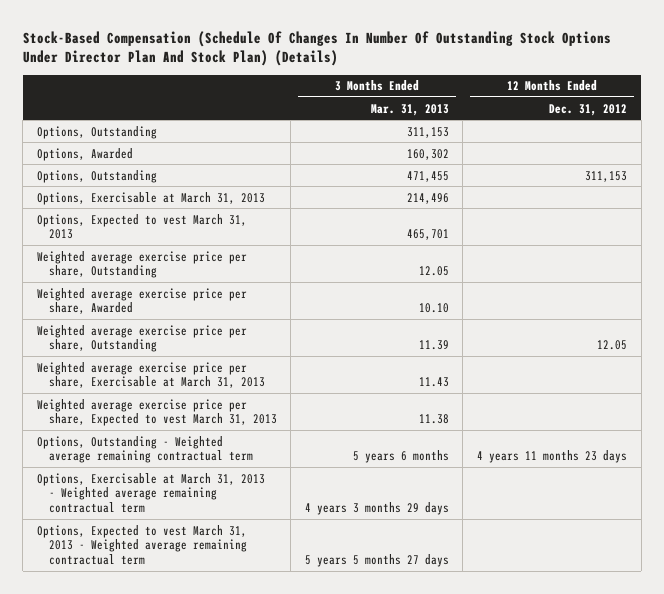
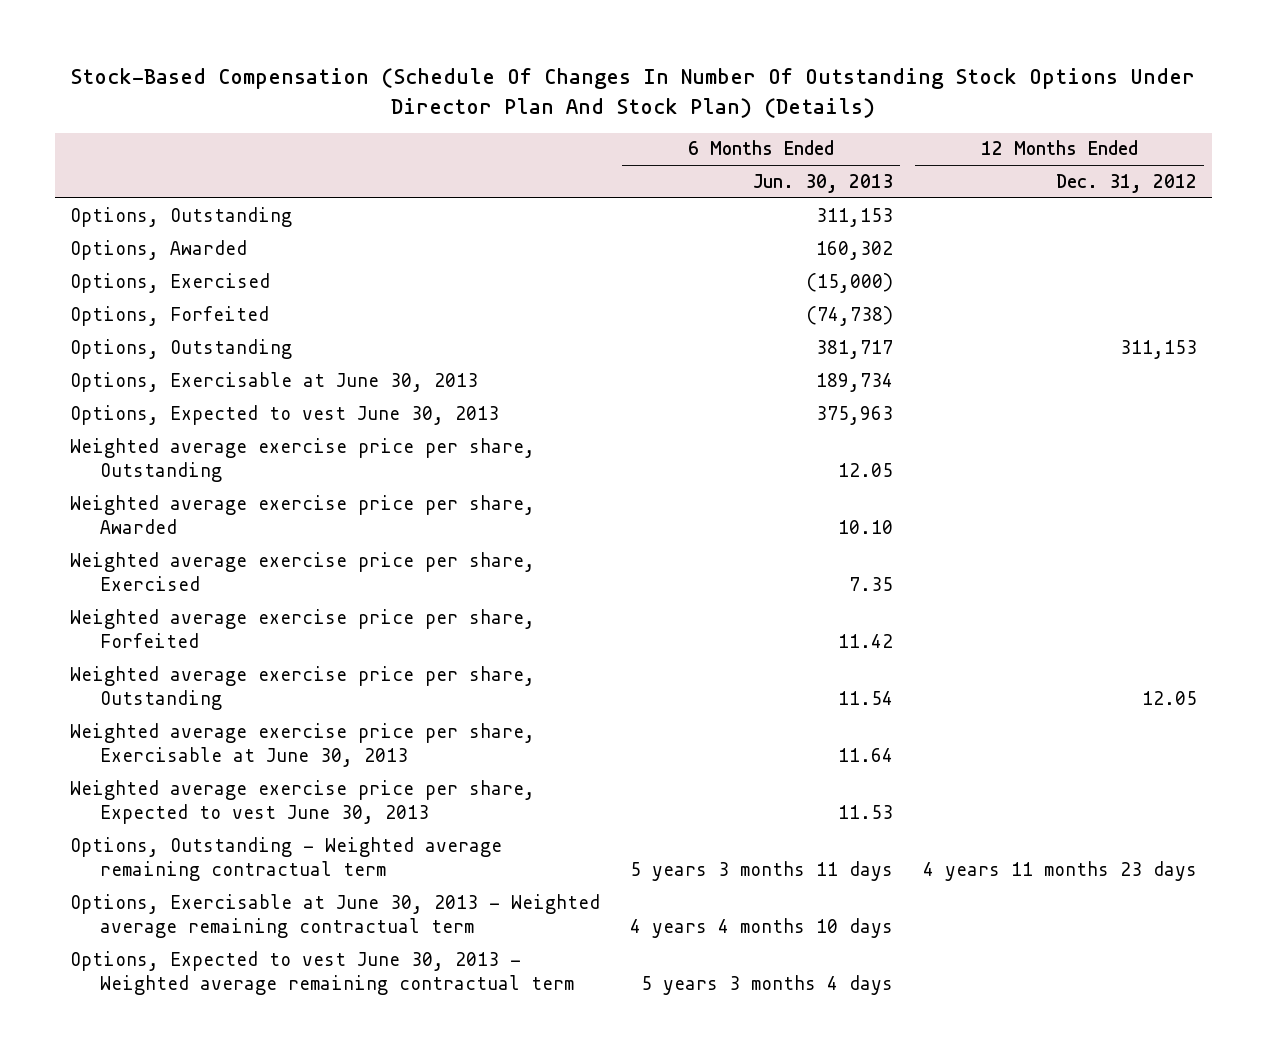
- | 3 Months Ended Mar. 31, 2013 | 12 Months Ended Dec. 31, 2012
+ | 6 Months Ended Jun. 30, 2013 | 12 Months Ended Dec. 31, 2012
+ Options, Exercised | (15,000) |
+ Options, Forfeited | (74,738) |
- Options, Exercisable at March 31, 2013 | 214,496 |
- Options, Expected to vest March 31, 2013 | 465,701 |
+ Options, Exercisable at June 30, 2013 | 189,734 |
+ Options, Expected to vest June 30, 2013 | 375,963 |
+ Weighted average exercise price per share, Exercised | 7.35 |
+ Weighted average exercise price per share, Forfeited | 11.42 |
- Weighted average exercise price per share, Exercisable at March 31, 2013 | 11.43 |
- Weighted average exercise price per share, Expected to vest March 31, 2013 | 11.38 |
+ Weighted average exercise price per share, Exercisable at June 30, 2013 | 11.64 |
+ Weighted average exercise price per share, Expected to vest June 30, 2013 | 11.53 |
- Options, Exercisable at March 31, 2013 - Weighted average remaining contractual term | 4 years 3 months 29 days |
- Options, Expected to vest March 31, 2013 - Weighted average remaining contractual term | 5 years 5 months 27 days |
+ Options, Exercisable at June 30, 2013 - Weighted average remaining contractual term | 4 years 4 months 10 days |
+ Options, Expected to vest June 30, 2013 - Weighted average remaining contractual term | 5 years 3 months 4 days |

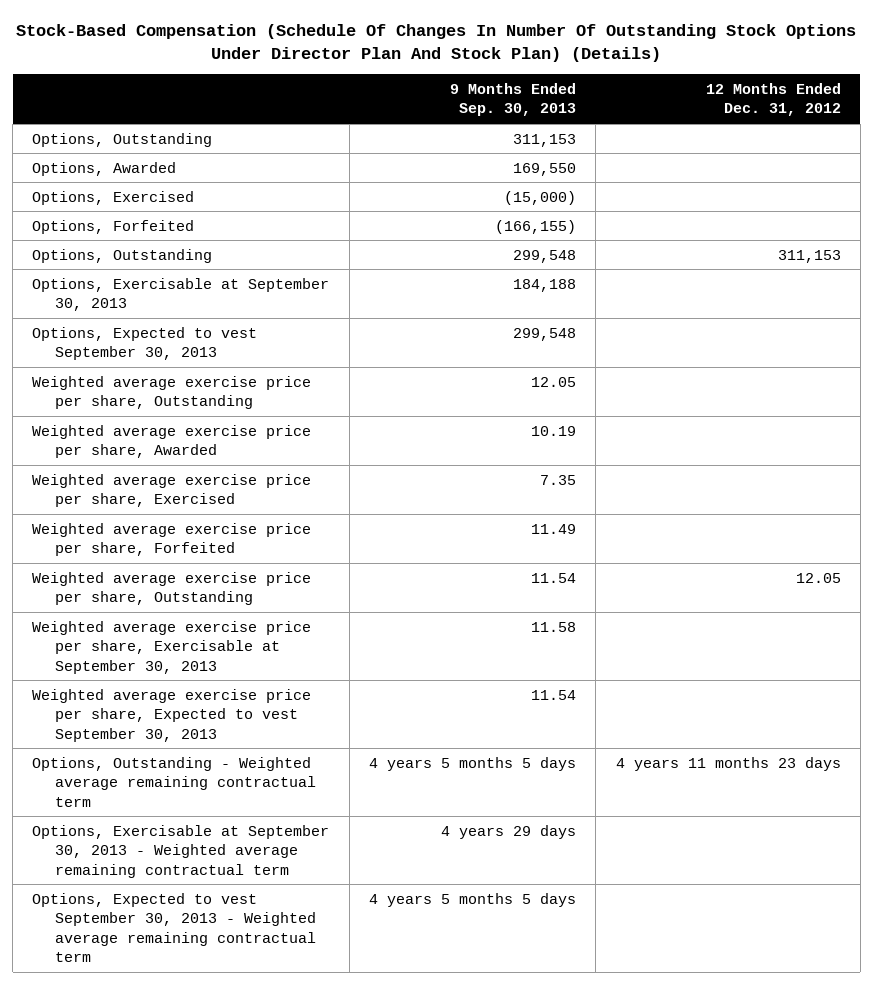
- | 6 Months Ended Jun. 30, 2013 | 12 Months Ended Dec. 31, 2012
+ | 9 Months Ended Sep. 30, 2013 | 12 Months Ended Dec. 31, 2012
- Options, Exercisable at June 30, 2013 | 189,734 |
- Options, Expected to vest June 30, 2013 | 375,963 |
+ Options, Exercisable at September 30, 2013 | 184,188 |
+ Options, Expected to vest September 30, 2013 | 299,548 |
- Weighted average exercise price per share, Exercisable at June 30, 2013 | 11.64 |
- Weighted average exercise price per share, Expected to vest June 30, 2013 | 11.53 |
+ Weighted average exercise price per share, Exercisable at September 30, 2013 | 11.58 |
+ Weighted average exercise price per share, Expected to vest September 30, 2013 | 11.54 |
- Options, Exercisable at June 30, 2013 - Weighted average remaining contractual term | 4 years 4 months 10 days |
- Options, Expected to vest June 30, 2013 - Weighted average remaining contractual term | 5 years 3 months 4 days |
+ Options, Exercisable at September 30, 2013 - Weighted average remaining contractual term | 4 years 29 days |
+ Options, Expected to vest September 30, 2013 - Weighted average remaining contractual term | 4 years 5 months 5 days |

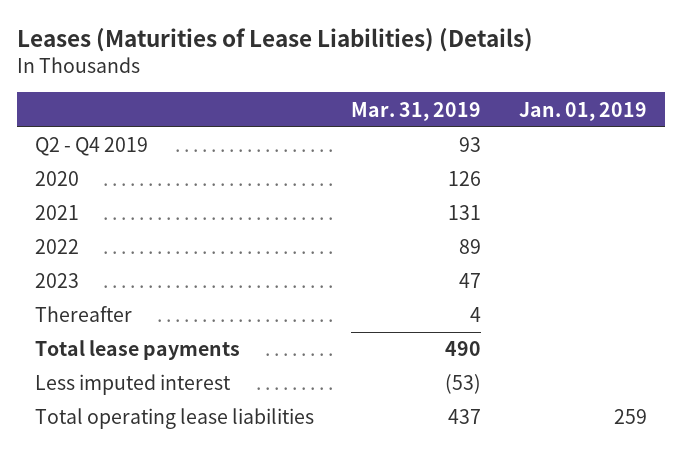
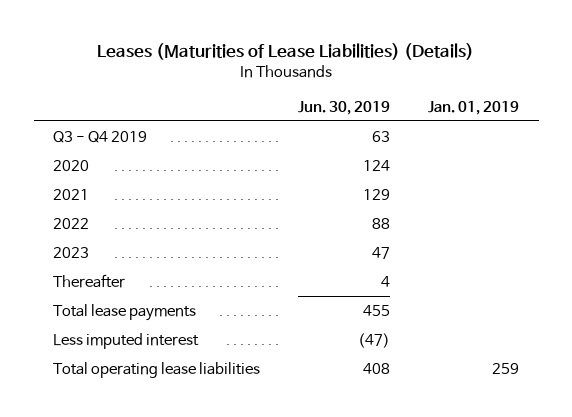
- | Mar. 31, 2019 | Jan. 01, 2019
+ | Jun. 30, 2019 | Jan. 01, 2019
- Q2 - Q4 2019 | 93 |
+ Q3 - Q4 2019 | 63 |

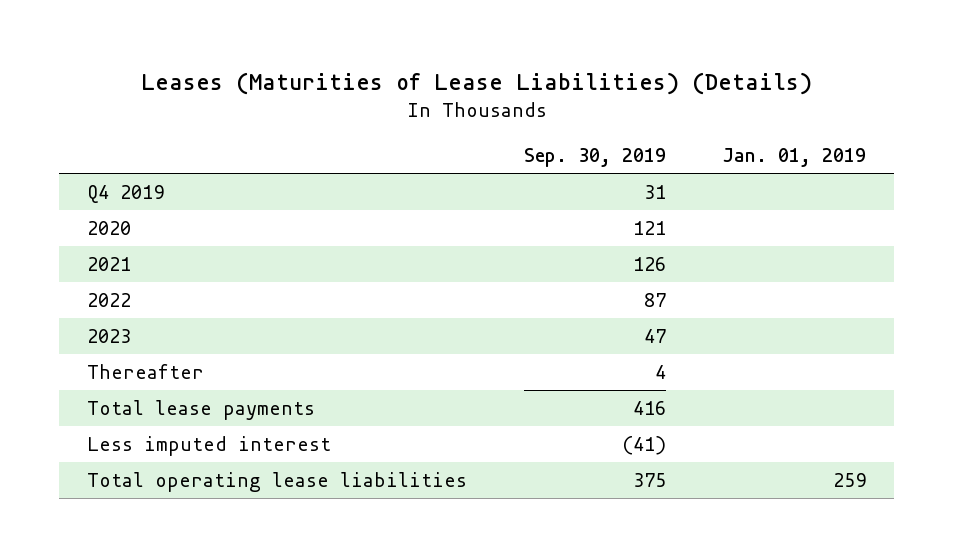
- | Jun. 30, 2019 | Jan. 01, 2019
+ | Sep. 30, 2019 | Jan. 01, 2019
- Q3 - Q4 2019 | 63 |
+ Q4 2019 | 31 |

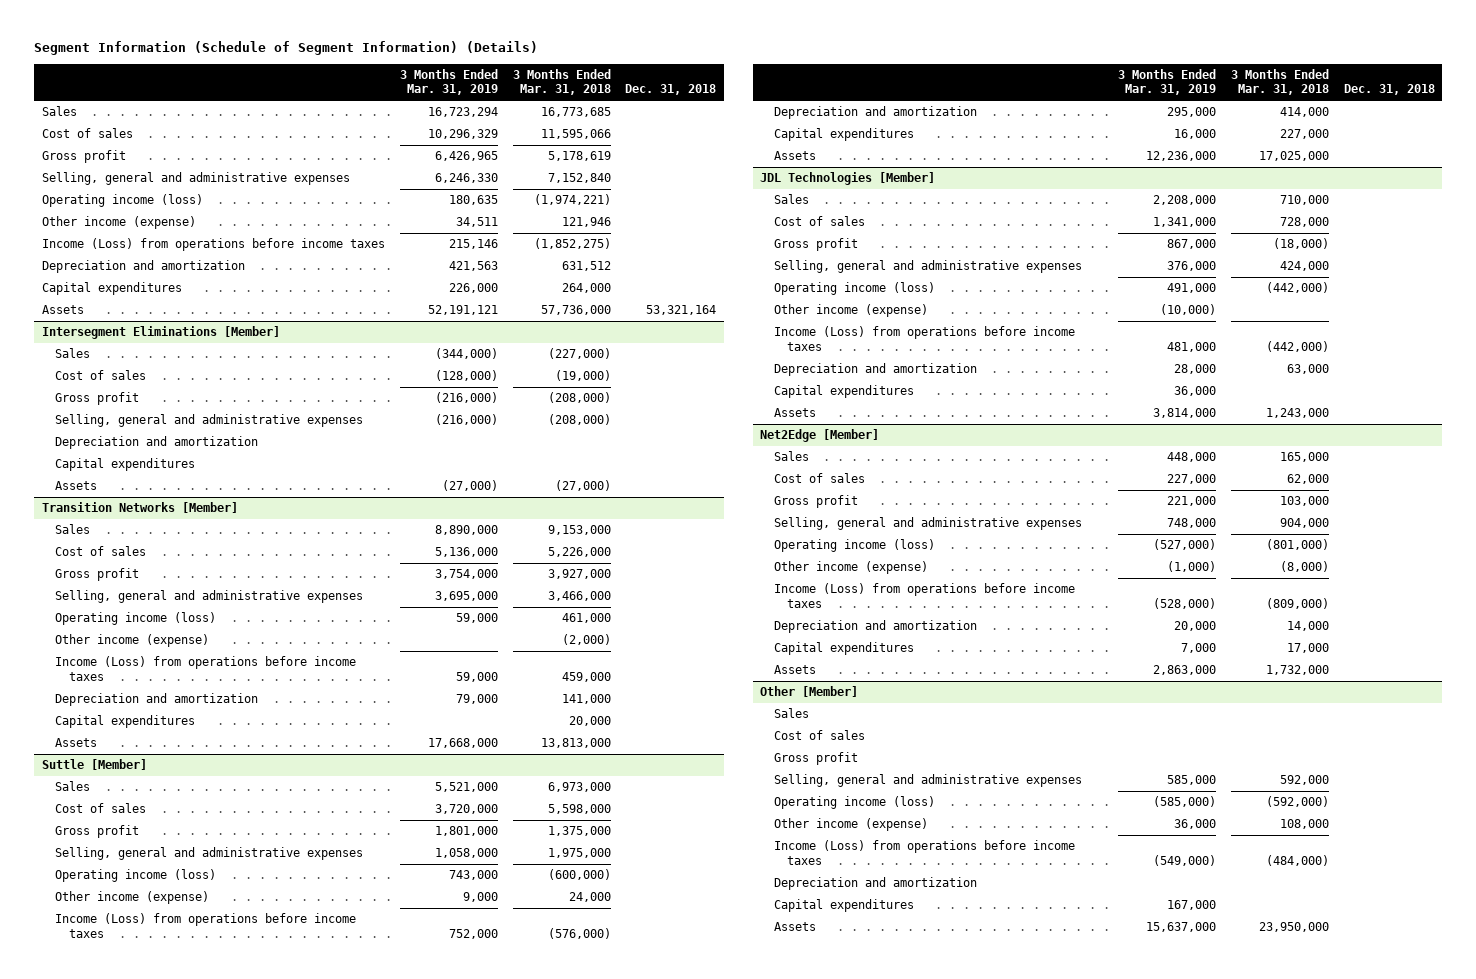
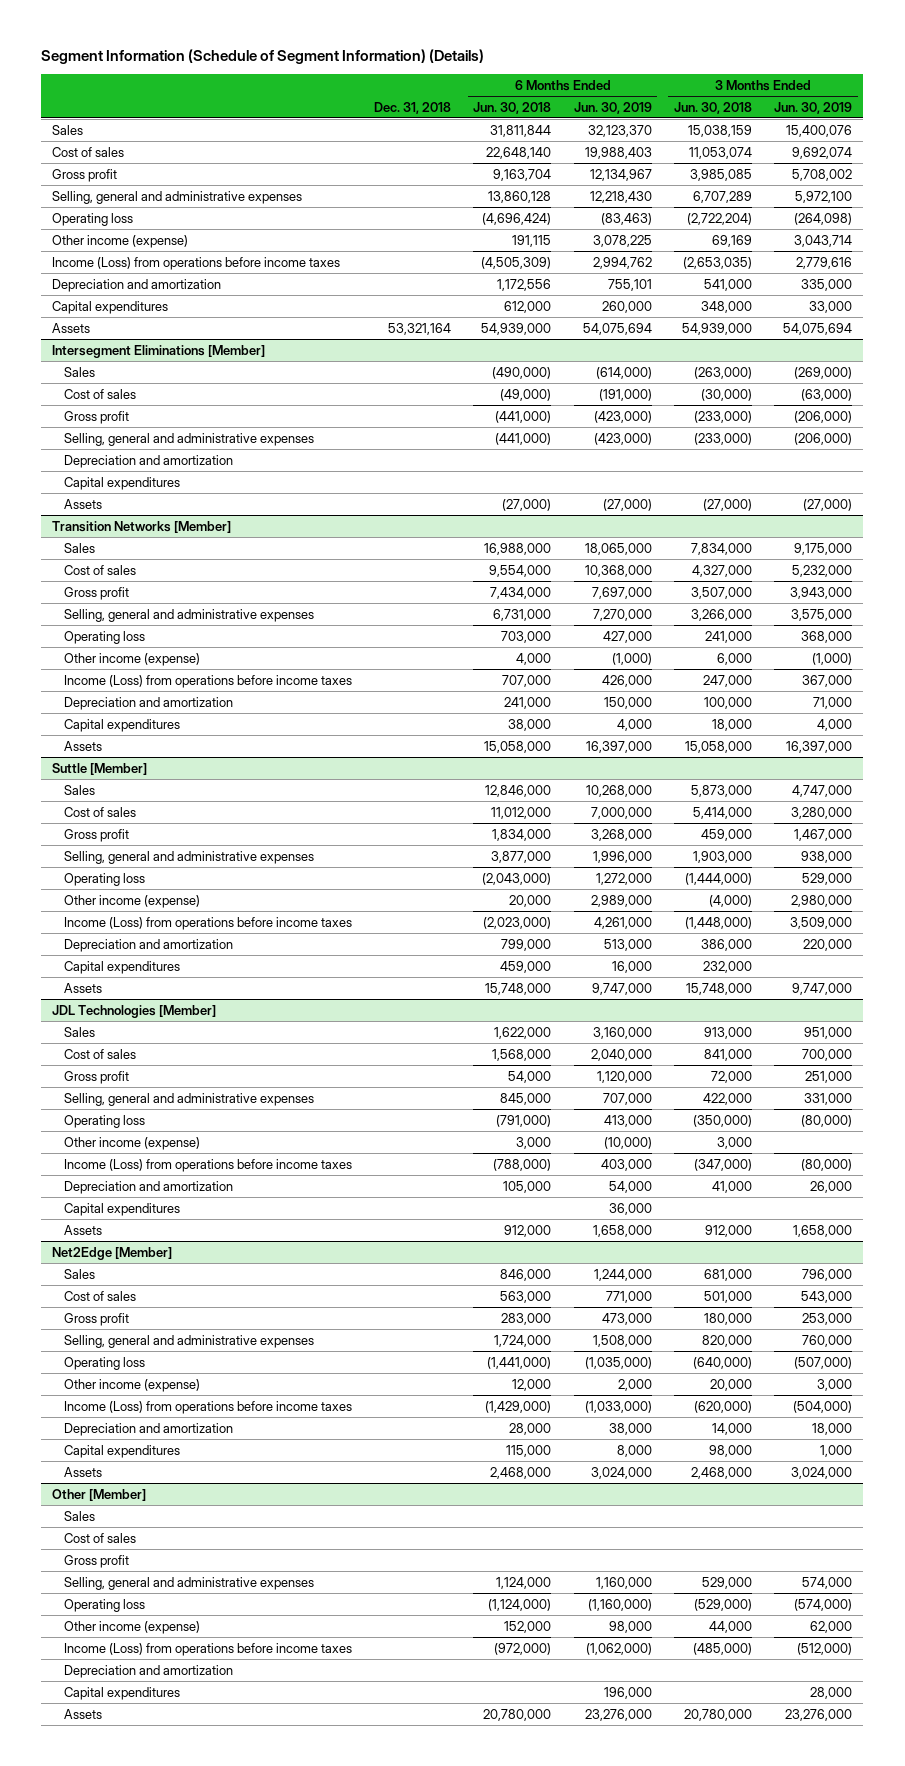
- | 3 Months Ended Mar. 31, 2019 | 3 Months Ended Mar. 31, 2018 | Dec. 31, 2018
+ | Dec. 31, 2018 | 6 Months Ended Jun. 30, 2018 | 6 Months Ended Jun. 30, 2019 | 3 Months Ended Jun. 30, 2018 | 3 Months Ended Jun. 30, 2019
- Operating income (loss) | 180,635 | (1,974,221) |
+ Operating loss | | (4,696,424) | (83,463) | (2,722,204) | (264,098)
@ Transition Networks [Member]
- Operating income (loss) | 59,000 | 461,000 |
+ Operating loss | | 703,000 | 427,000 | 241,000 | 368,000
@ Suttle [Member]
- Operating income (loss) | 743,000 | (600,000) |
+ Operating loss | | (2,043,000) | 1,272,000 | (1,444,000) | 529,000
@ JDL Technologies [Member]
- Operating income (loss) | 491,000 | (442,000) |
+ Operating loss | | (791,000) | 413,000 | (350,000) | (80,000)
@ Net2Edge [Member]
- Operating income (loss) | (527,000) | (801,000) |
+ Operating loss | | (1,441,000) | (1,035,000) | (640,000) | (507,000)
@ Other [Member]
- Operating income (loss) | (585,000) | (592,000) |
+ Operating loss | | (1,124,000) | (1,160,000) | (529,000) | (574,000)

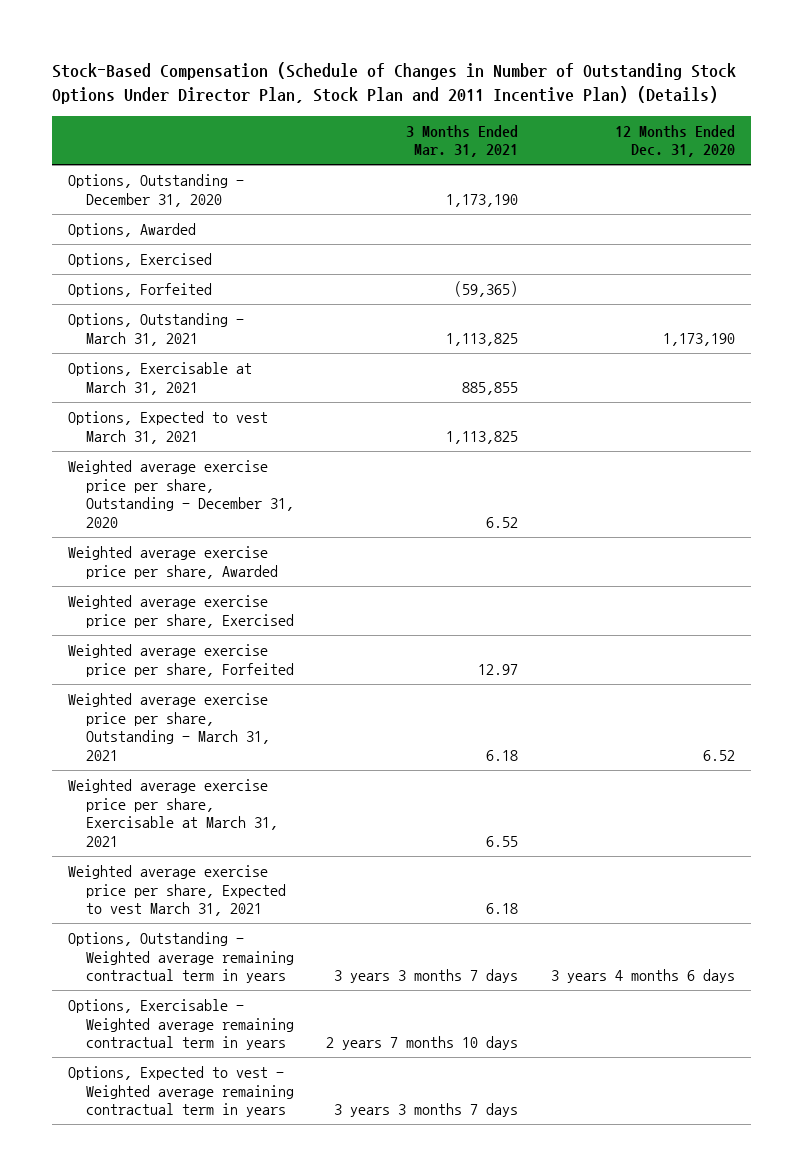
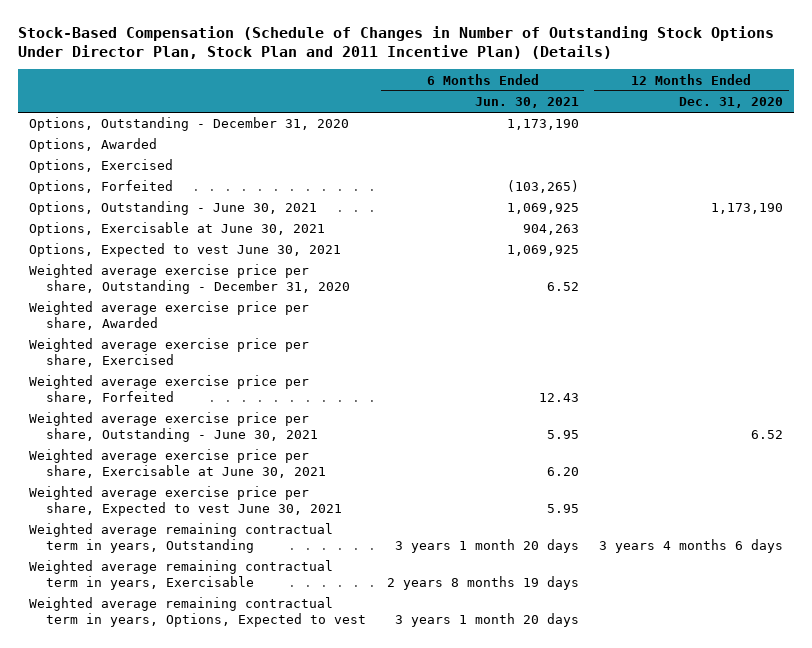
- | 3 Months Ended Mar. 31, 2021 | 12 Months Ended Dec. 31, 2020
+ | 6 Months Ended Jun. 30, 2021 | 12 Months Ended Dec. 31, 2020
- Options, Outstanding - March 31, 2021 | 1,113,825 | 1,173,190
- Options, Exercisable at March 31, 2021 | 885,855 |
- Options, Expected to vest March 31, 2021 | 1,113,825 |
+ Options, Outstanding - June 30, 2021 | 1,069,925 | 1,173,190
+ Options, Exercisable at June 30, 2021 | 904,263 |
+ Options, Expected to vest June 30, 2021 | 1,069,925 |
- Weighted average exercise price per share, Outstanding - March 31, 2021 | 6.18 | 6.52
- Weighted average exercise price per share, Exercisable at March 31, 2021 | 6.55 |
- Weighted average exercise price per share, Expected to vest March 31, 2021 | 6.18 |
- Options, Outstanding - Weighted average remaining contractual term in years | 3 years 3 months 7 days | 3 years 4 months 6 days
- Options, Exercisable - Weighted average remaining contractual term in years | 2 years 7 months 10 days |
- Options, Expected to vest - Weighted average remaining contractual term in years | 3 years 3 months 7 days |
+ Weighted average exercise price per share, Outstanding - June 30, 2021 | 5.95 | 6.52
+ Weighted average exercise price per share, Exercisable at June 30, 2021 | 6.20 |
+ Weighted average exercise price per share, Expected to vest June 30, 2021 | 5.95 |
+ Weighted average remaining contractual term in years, Outstanding | 3 years 1 month 20 days | 3 years 4 months 6 days
+ Weighted average remaining contractual term in years, Exercisable | 2 years 8 months 19 days |
+ Weighted average remaining contractual term in years, Options, Expected to vest | 3 years 1 month 20 days |

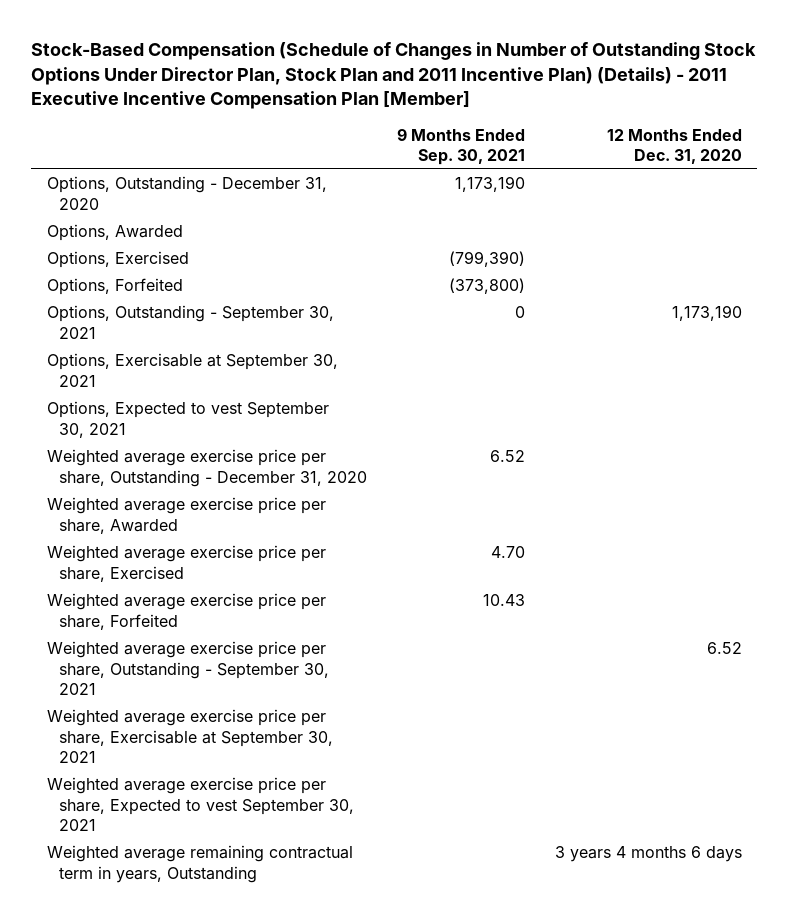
- Stock-Based Compensation (Schedule of Changes in Number of Outstanding Stock Options Under Director Plan, Stock Plan and 2011 Incentive Plan) (Details)
+ Stock-Based Compensation (Schedule of Changes in Number of Outstanding Stock Options Under Director Plan, Stock Plan and 2011 Incentive Plan) (Details) - 2011 Executive Incentive Compensation Plan [Member]
- | 6 Months Ended Jun. 30, 2021 | 12 Months Ended Dec. 31, 2020
+ | 9 Months Ended Sep. 30, 2021 | 12 Months Ended Dec. 31, 2020
- Options, Outstanding - June 30, 2021 | 1,069,925 | 1,173,190
- Options, Exercisable at June 30, 2021 | 904,263 |
- Options, Expected to vest June 30, 2021 | 1,069,925 |
+ Options, Outstanding - September 30, 2021 | 0 | 1,173,190
+ Options, Exercisable at September 30, 2021
+ Options, Expected to vest September 30, 2021
- Weighted average exercise price per share, Outstanding - June 30, 2021 | 5.95 | 6.52
- Weighted average exercise price per share, Exercisable at June 30, 2021 | 6.20 |
- Weighted average exercise price per share, Expected to vest June 30, 2021 | 5.95 |
+ Weighted average exercise price per share, Outstanding - September 30, 2021 | | 6.52
+ Weighted average exercise price per share, Exercisable at September 30, 2021
+ Weighted average exercise price per share, Expected to vest September 30, 2021
- Weighted average remaining contractual term in years, Exercisable | 2 years 8 months 19 days |
- Weighted average remaining contractual term in years, Options, Expected to vest | 3 years 1 month 20 days |

